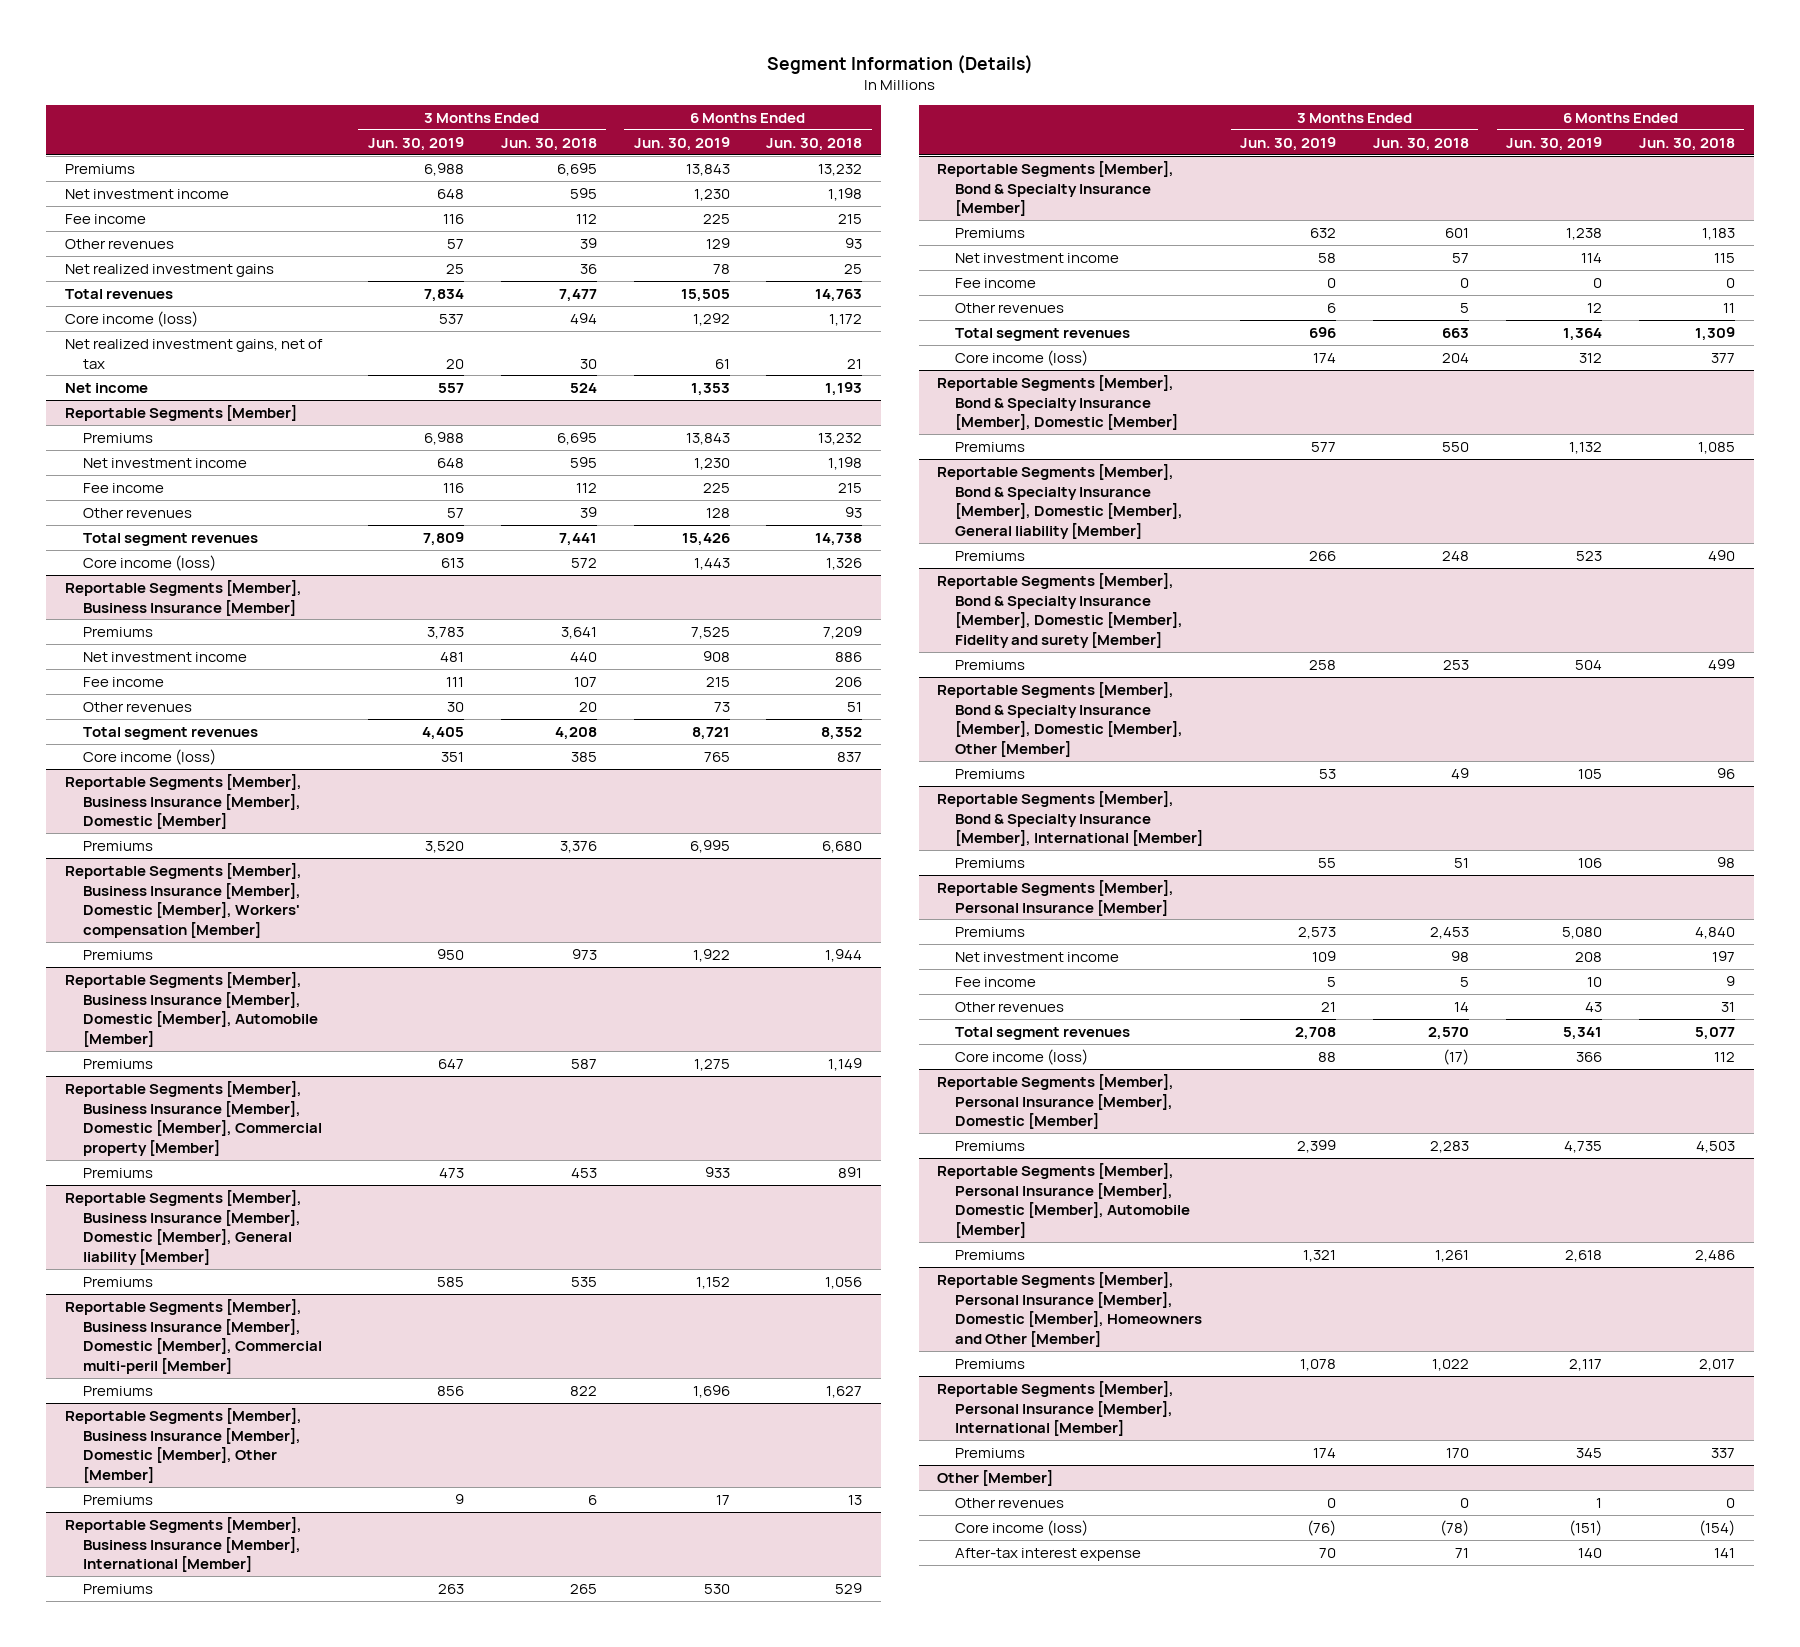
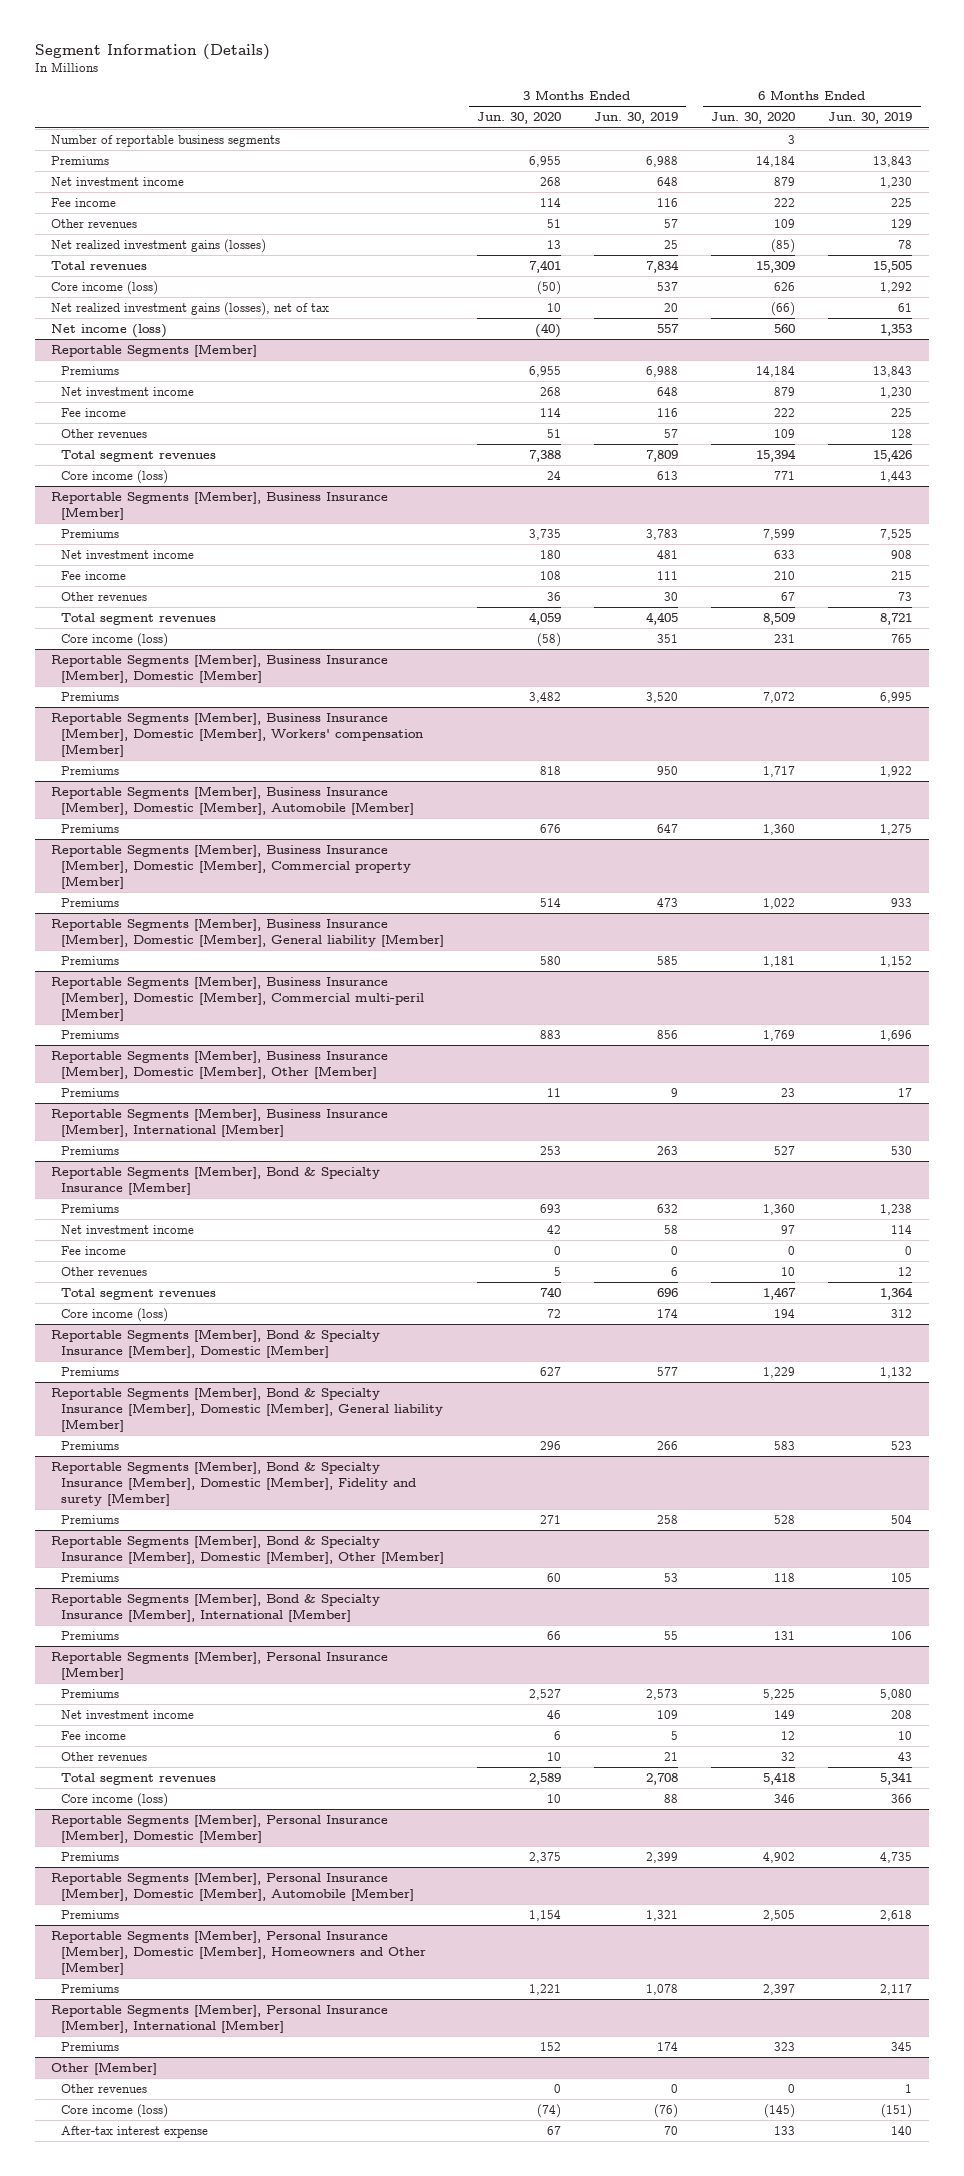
- | 3 Months Ended Jun. 30, 2019 | 3 Months Ended Jun. 30, 2018 | 6 Months Ended Jun. 30, 2019 | 6 Months Ended Jun. 30, 2018
+ | 3 Months Ended Jun. 30, 2020 | 3 Months Ended Jun. 30, 2019 | 6 Months Ended Jun. 30, 2020 | 6 Months Ended Jun. 30, 2019
+ Number of reportable business segments | | | 3 |
- Net realized investment gains | 25 | 36 | 78 | 25
+ Net realized investment gains (losses) | 13 | 25 | (85) | 78
- Net realized investment gains, net of tax | 20 | 30 | 61 | 21
- Net income | 557 | 524 | 1,353 | 1,193
+ Net realized investment gains (losses), net of tax | 10 | 20 | (66) | 61
+ Net income (loss) | (40) | 557 | 560 | 1,353

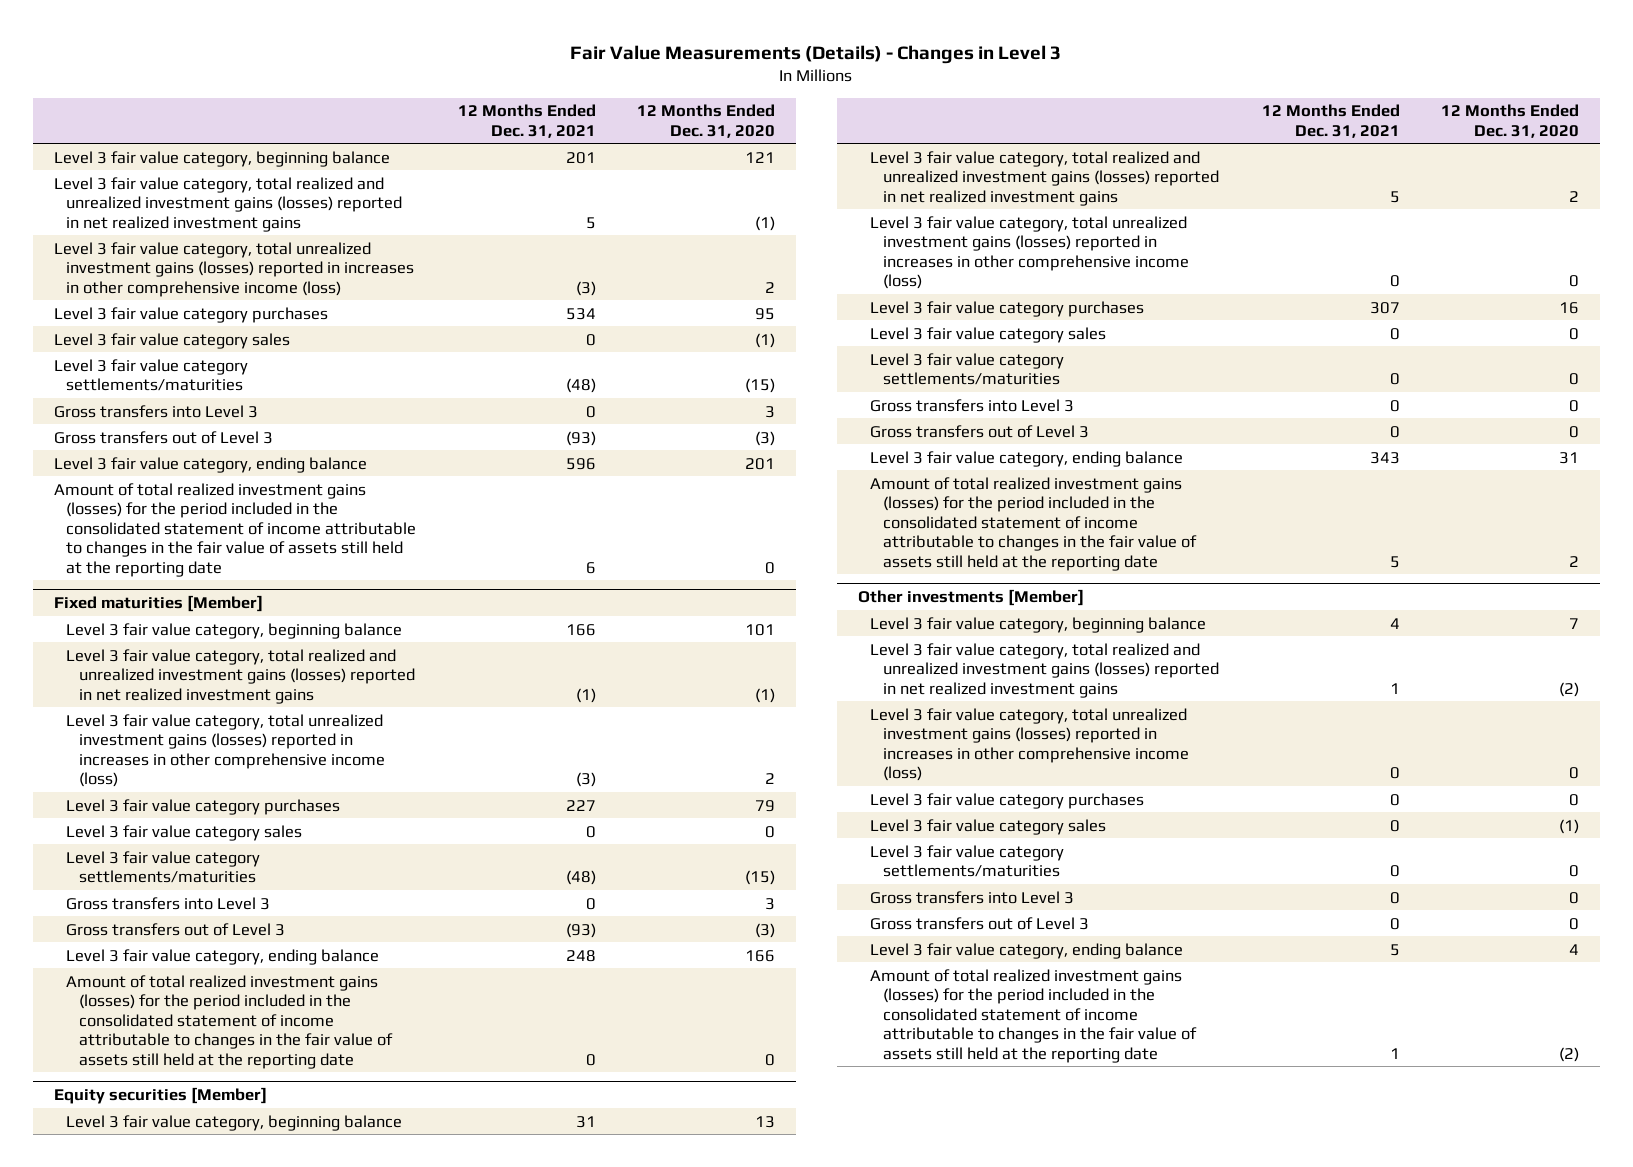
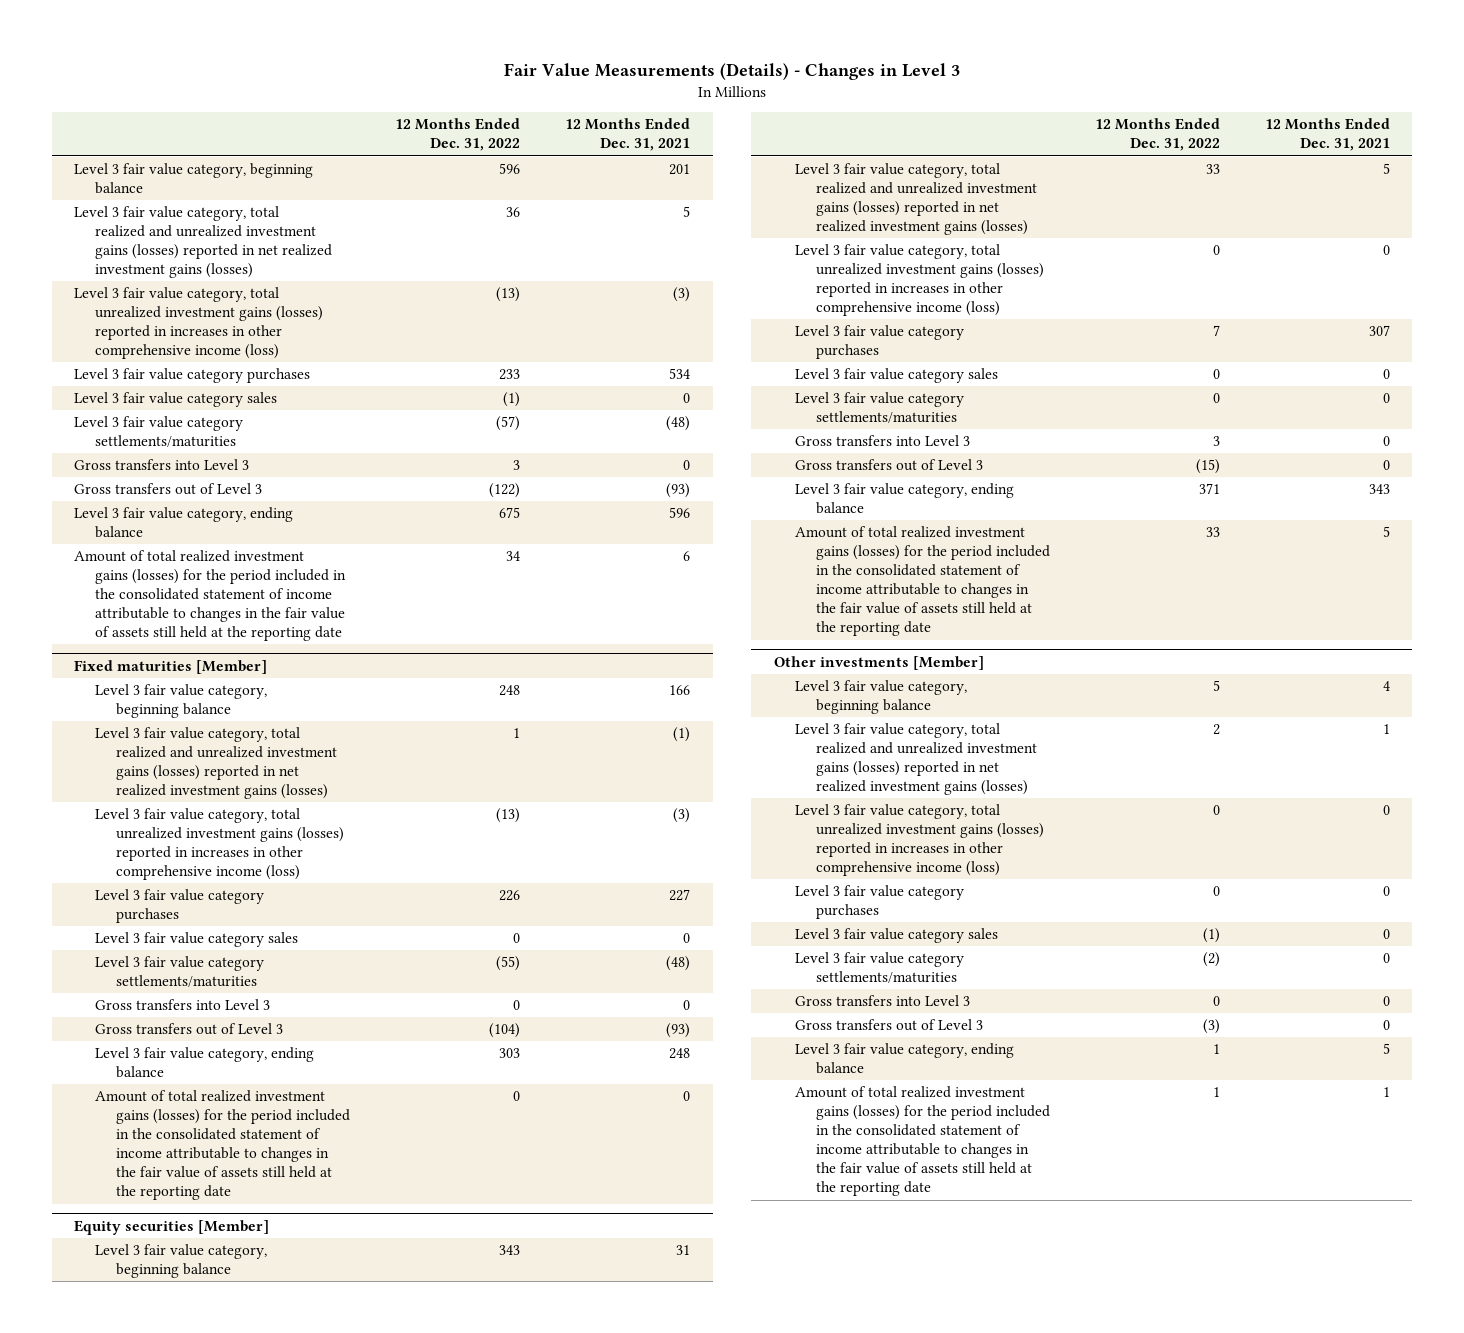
- | 12 Months Ended Dec. 31, 2021 | 12 Months Ended Dec. 31, 2020
+ | 12 Months Ended Dec. 31, 2022 | 12 Months Ended Dec. 31, 2021
- Level 3 fair value category, total realized and unrealized investment gains (losses) reported in net realized investment gains | 5 | (1)
+ Level 3 fair value category, total realized and unrealized investment gains (losses) reported in net realized investment gains (losses) | 36 | 5
@ Fixed maturities [Member]
- Level 3 fair value category, total realized and unrealized investment gains (losses) reported in net realized investment gains | (1) | (1)
+ Level 3 fair value category, total realized and unrealized investment gains (losses) reported in net realized investment gains (losses) | 1 | (1)
@ Equity securities [Member]
- Level 3 fair value category, total realized and unrealized investment gains (losses) reported in net realized investment gains | 5 | 2
+ Level 3 fair value category, total realized and unrealized investment gains (losses) reported in net realized investment gains (losses) | 33 | 5
@ Other investments [Member]
- Level 3 fair value category, total realized and unrealized investment gains (losses) reported in net realized investment gains | 1 | (2)
+ Level 3 fair value category, total realized and unrealized investment gains (losses) reported in net realized investment gains (losses) | 2 | 1

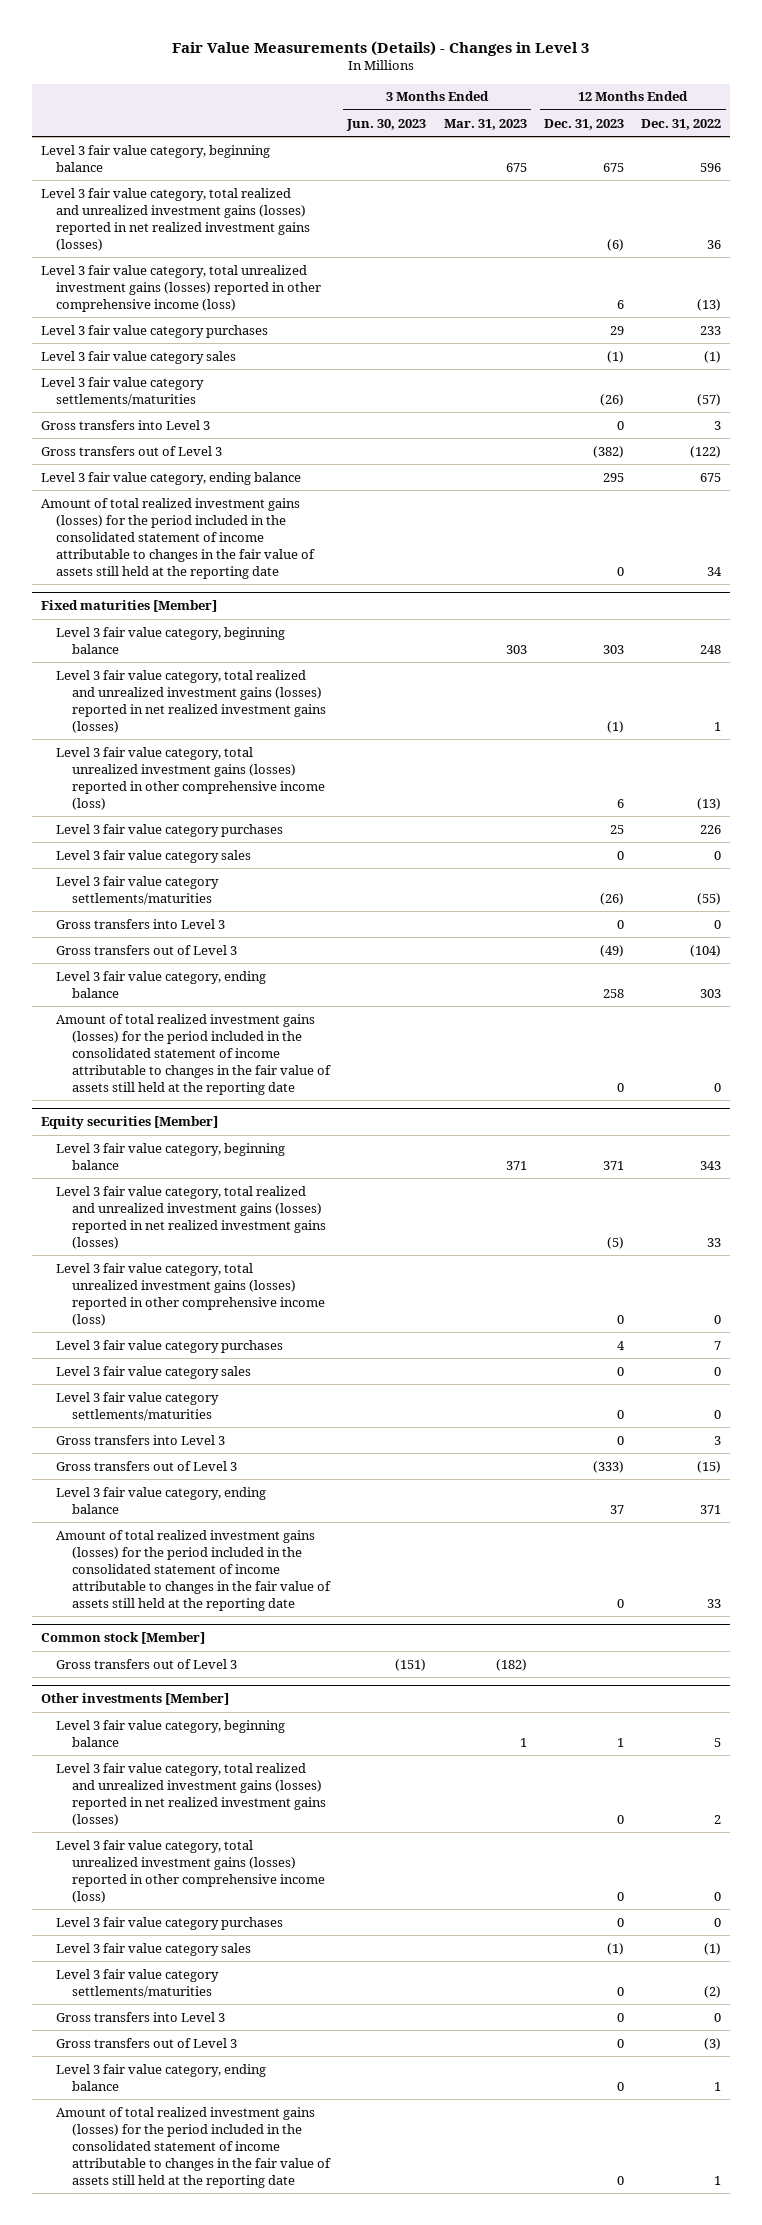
- | 12 Months Ended Dec. 31, 2022 | 12 Months Ended Dec. 31, 2021
+ | 3 Months Ended Jun. 30, 2023 | 3 Months Ended Mar. 31, 2023 | 12 Months Ended Dec. 31, 2023 | 12 Months Ended Dec. 31, 2022
- Level 3 fair value category, total unrealized investment gains (losses) reported in increases in other comprehensive income (loss) | (13) | (3)
+ Level 3 fair value category, total unrealized investment gains (losses) reported in other comprehensive income (loss) | | | 6 | (13)
@ Fixed maturities [Member]
- Level 3 fair value category, total unrealized investment gains (losses) reported in increases in other comprehensive income (loss) | (13) | (3)
+ Level 3 fair value category, total unrealized investment gains (losses) reported in other comprehensive income (loss) | | | 6 | (13)
@ Equity securities [Member]
- Level 3 fair value category, total unrealized investment gains (losses) reported in increases in other comprehensive income (loss) | 0 | 0
+ Level 3 fair value category, total unrealized investment gains (losses) reported in other comprehensive income (loss) | | | 0 | 0
+ Common stock [Member]
+ Gross transfers out of Level 3 | (151) | (182) | |
@ Other investments [Member]
- Level 3 fair value category, total unrealized investment gains (losses) reported in increases in other comprehensive income (loss) | 0 | 0
+ Level 3 fair value category, total unrealized investment gains (losses) reported in other comprehensive income (loss) | | | 0 | 0

